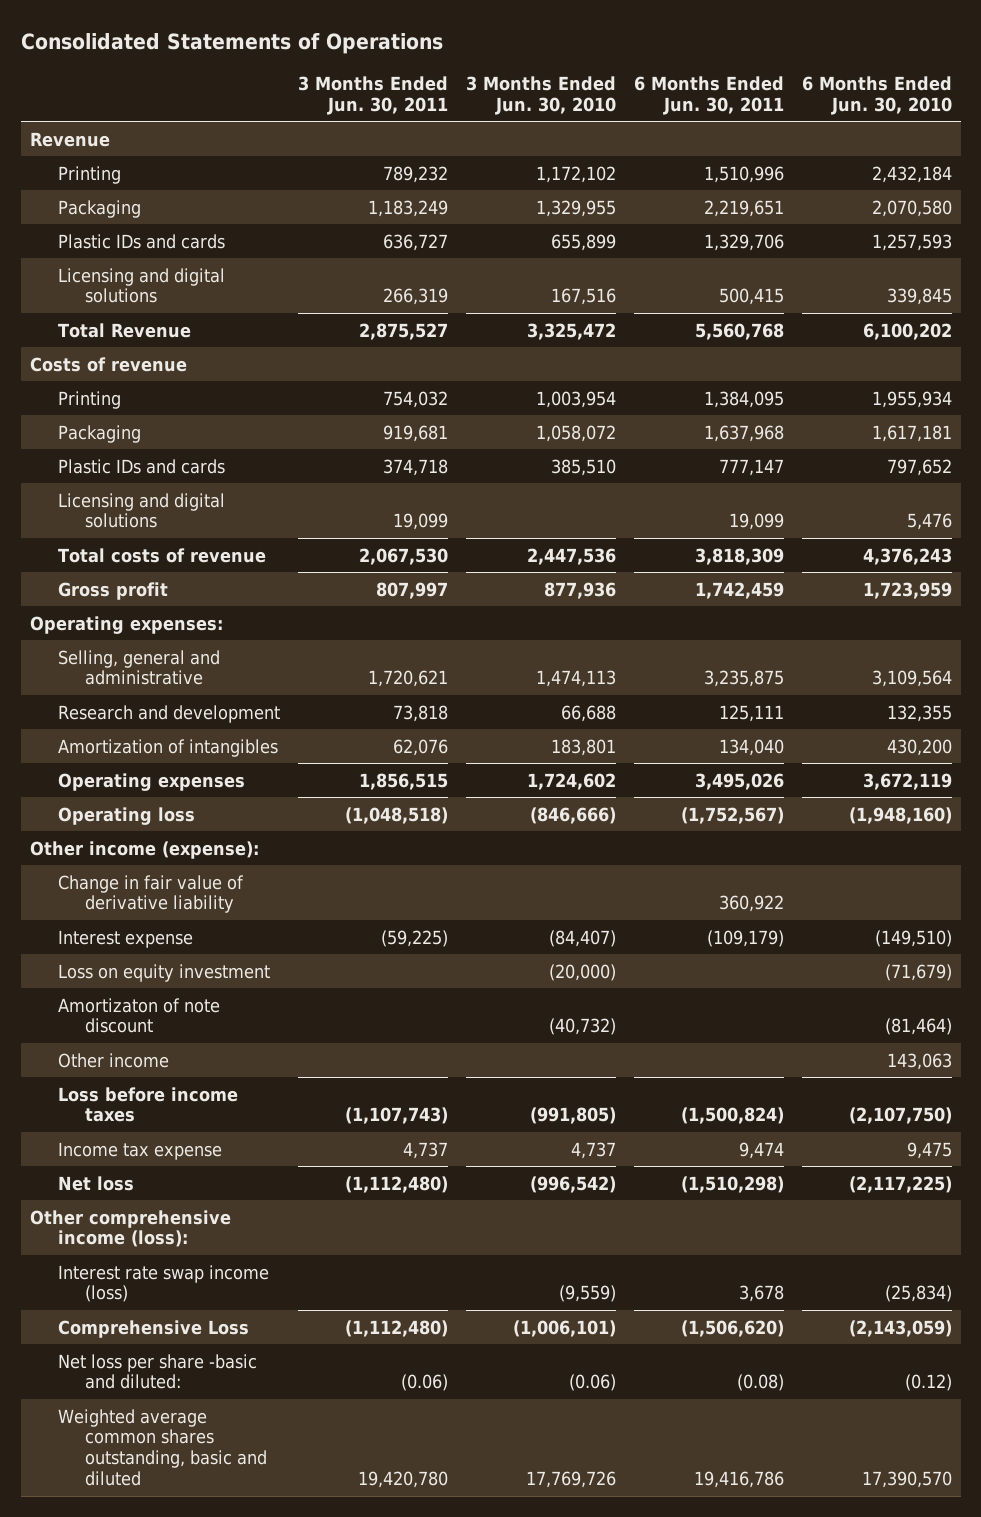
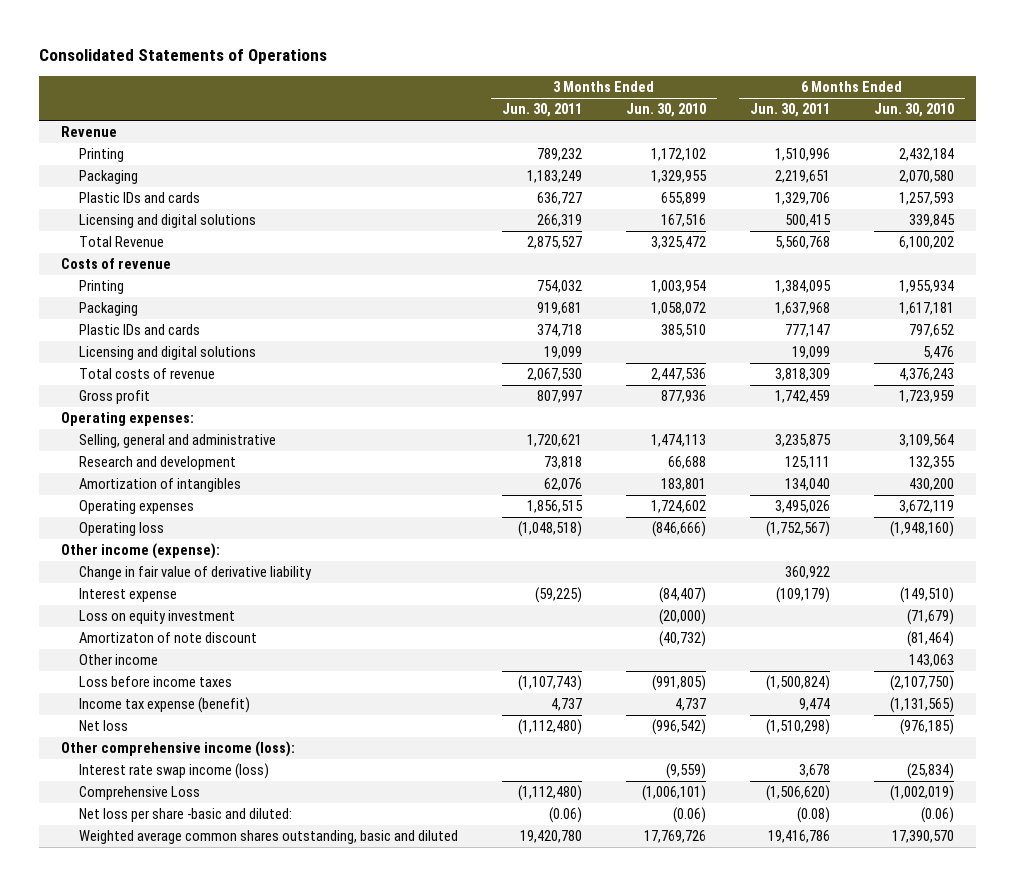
- Income tax expense | 4,737 | 4,737 | 9,474 | 9,475
- Net loss | (1,112,480) | (996,542) | (1,510,298) | (2,117,225)
+ Income tax expense (benefit) | 4,737 | 4,737 | 9,474 | (1,131,565)
+ Net loss | (1,112,480) | (996,542) | (1,510,298) | (976,185)
- Comprehensive Loss | (1,112,480) | (1,006,101) | (1,506,620) | (2,143,059)
- Net loss per share -basic and diluted: | (0.06) | (0.06) | (0.08) | (0.12)
+ Comprehensive Loss | (1,112,480) | (1,006,101) | (1,506,620) | (1,002,019)
+ Net loss per share -basic and diluted: | (0.06) | (0.06) | (0.08) | (0.06)

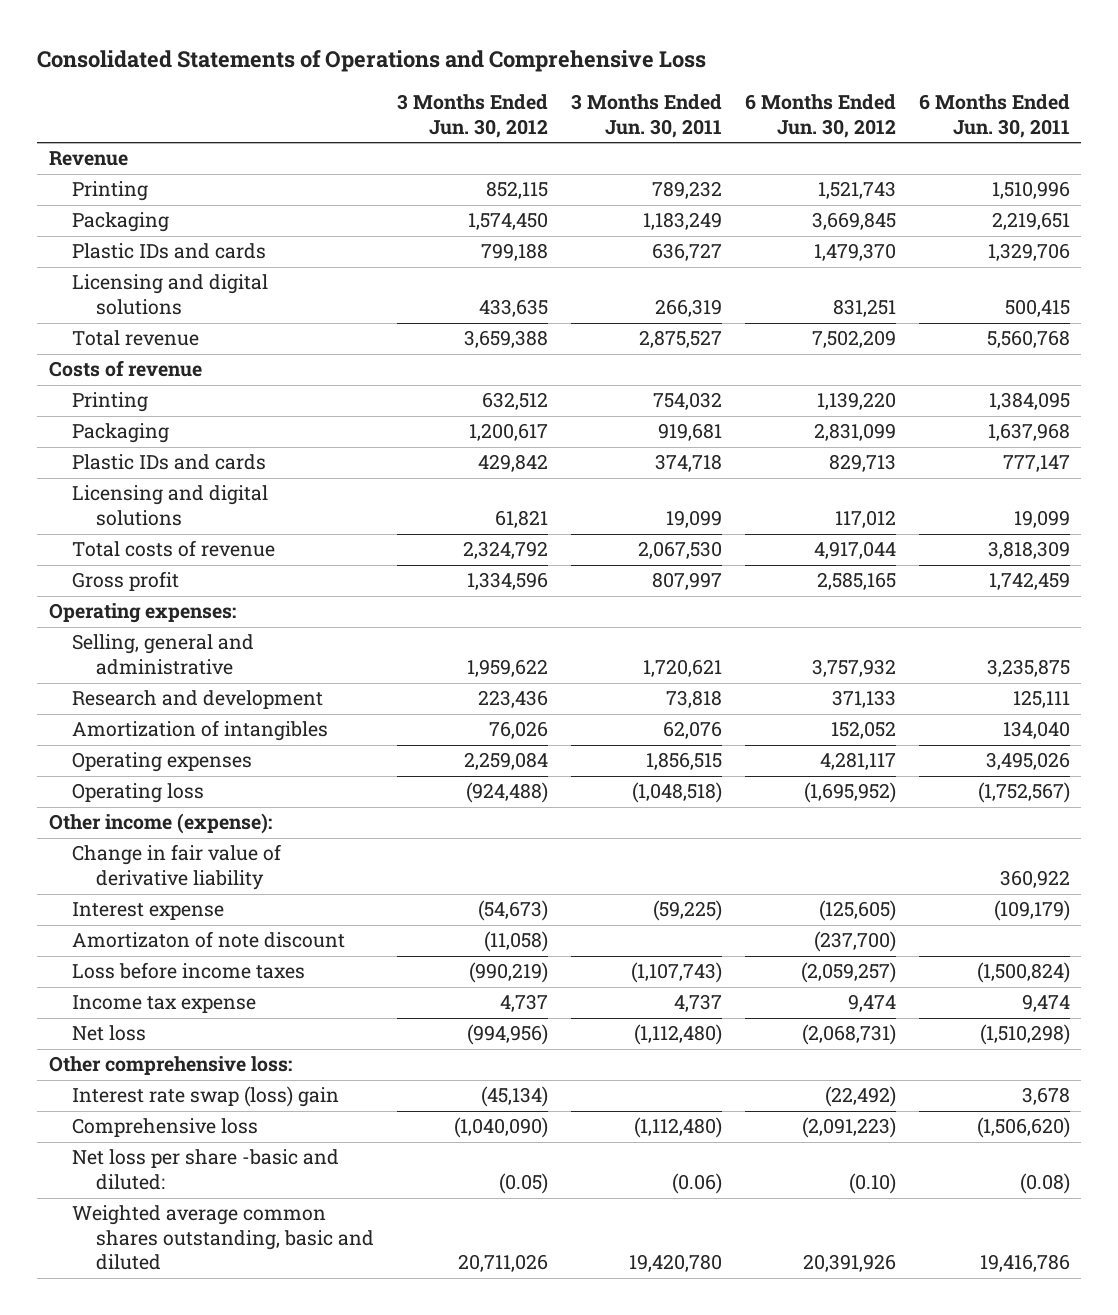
- Consolidated Statements of Operations
+ Consolidated Statements of Operations and Comprehensive Loss
- | 3 Months Ended Jun. 30, 2011 | 3 Months Ended Jun. 30, 2010 | 6 Months Ended Jun. 30, 2011 | 6 Months Ended Jun. 30, 2010
+ | 3 Months Ended Jun. 30, 2012 | 3 Months Ended Jun. 30, 2011 | 6 Months Ended Jun. 30, 2012 | 6 Months Ended Jun. 30, 2011
- Total Revenue | 2,875,527 | 3,325,472 | 5,560,768 | 6,100,202
+ Total revenue | 3,659,388 | 2,875,527 | 7,502,209 | 5,560,768
- Loss on equity investment | | (20,000) | | (71,679)
- Other income | | | | 143,063
- Income tax expense (benefit) | 4,737 | 4,737 | 9,474 | (1,131,565)
+ Income tax expense | 4,737 | 4,737 | 9,474 | 9,474
- Other comprehensive income (loss):
- Interest rate swap income (loss) | | (9,559) | 3,678 | (25,834)
- Comprehensive Loss | (1,112,480) | (1,006,101) | (1,506,620) | (1,002,019)
+ Other comprehensive loss:
+ Interest rate swap (loss) gain | (45,134) | | (22,492) | 3,678
+ Comprehensive loss | (1,040,090) | (1,112,480) | (2,091,223) | (1,506,620)

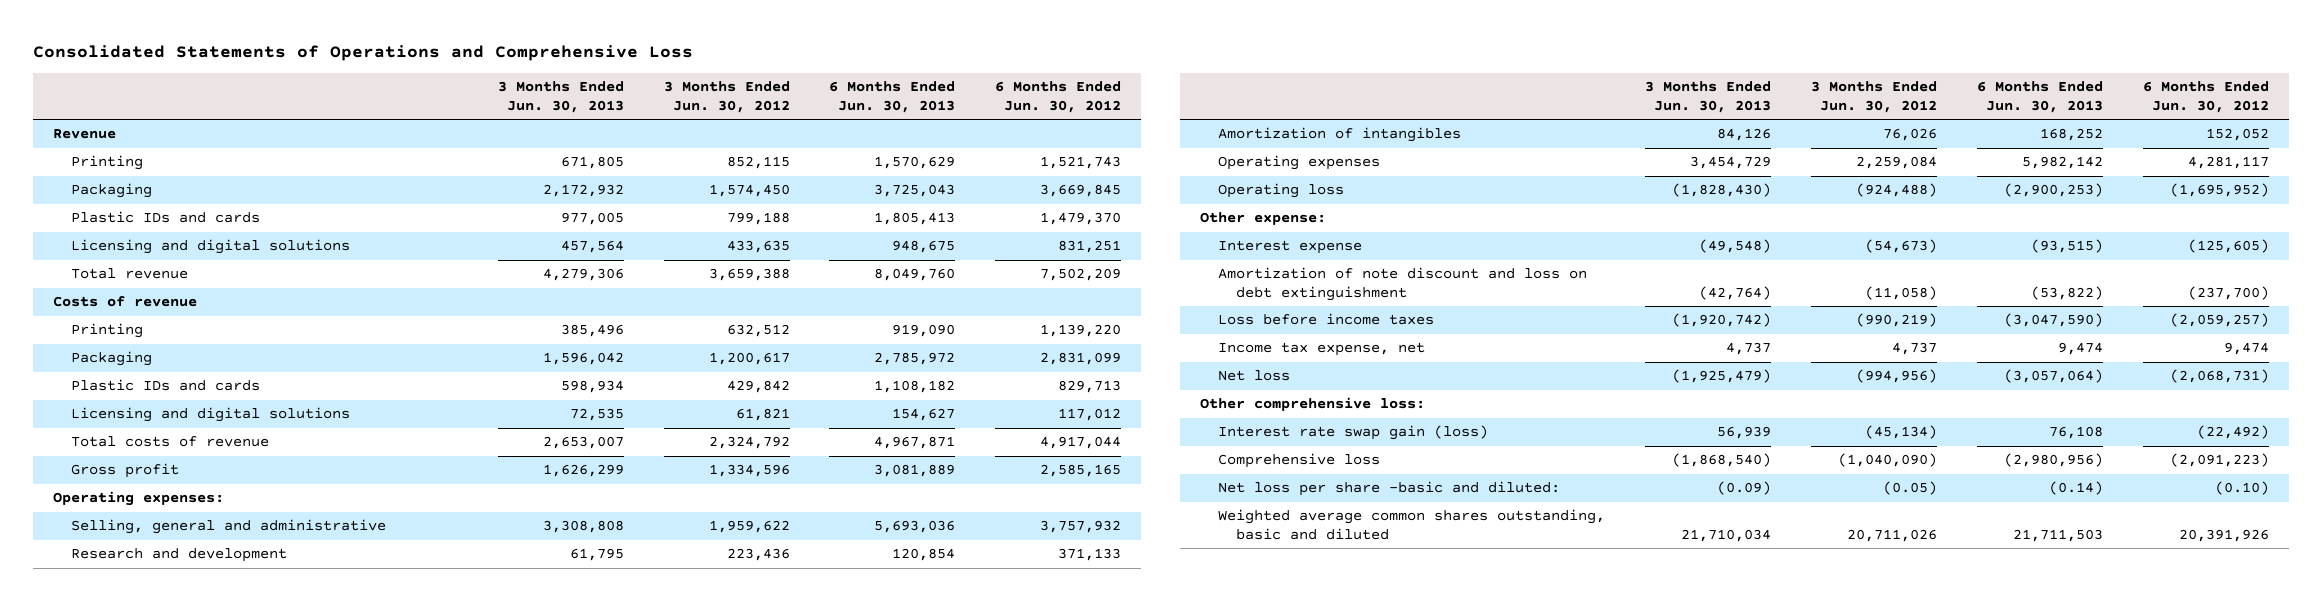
- | 3 Months Ended Jun. 30, 2012 | 3 Months Ended Jun. 30, 2011 | 6 Months Ended Jun. 30, 2012 | 6 Months Ended Jun. 30, 2011
+ | 3 Months Ended Jun. 30, 2013 | 3 Months Ended Jun. 30, 2012 | 6 Months Ended Jun. 30, 2013 | 6 Months Ended Jun. 30, 2012
- Other income (expense):
- Change in fair value of derivative liability | | | | 360,922
+ Other expense:
- Amortizaton of note discount | (11,058) | | (237,700) |
+ Amortization of note discount and loss on debt extinguishment | (42,764) | (11,058) | (53,822) | (237,700)
- Income tax expense | 4,737 | 4,737 | 9,474 | 9,474
+ Income tax expense, net | 4,737 | 4,737 | 9,474 | 9,474
- Interest rate swap (loss) gain | (45,134) | | (22,492) | 3,678
+ Interest rate swap gain (loss) | 56,939 | (45,134) | 76,108 | (22,492)

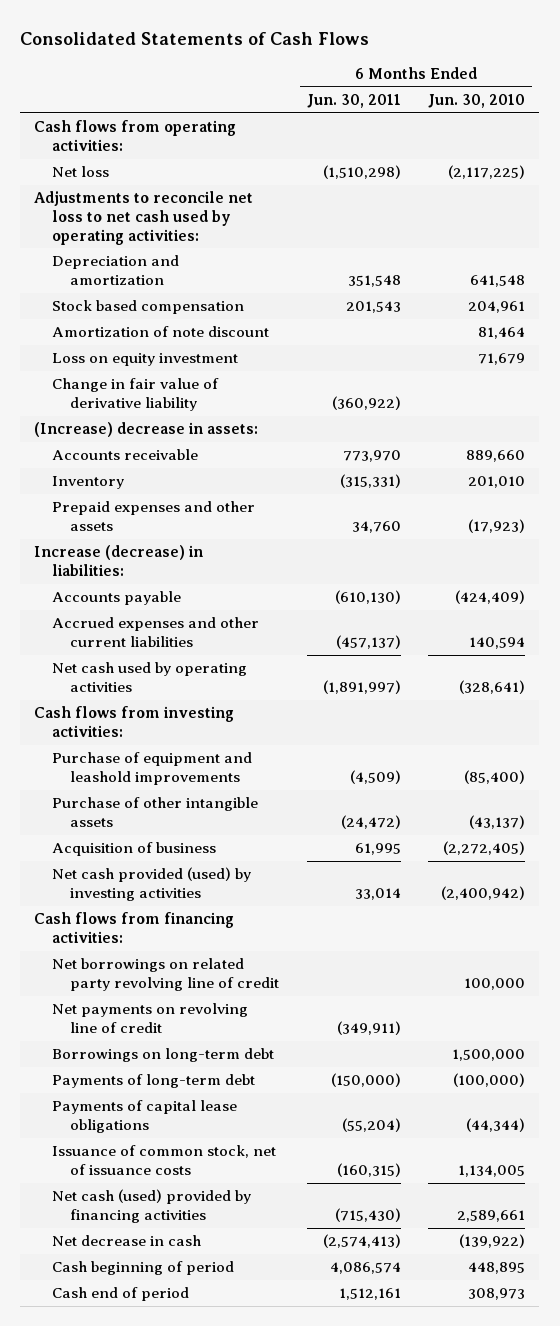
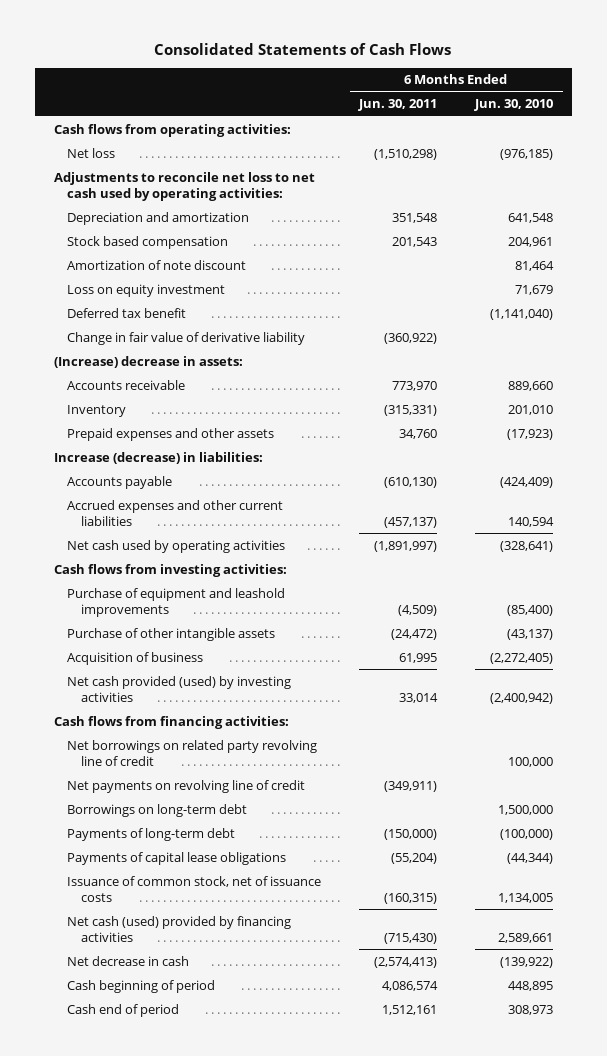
- Net loss | (1,510,298) | (2,117,225)
+ Net loss | (1,510,298) | (976,185)
+ Deferred tax benefit | | (1,141,040)

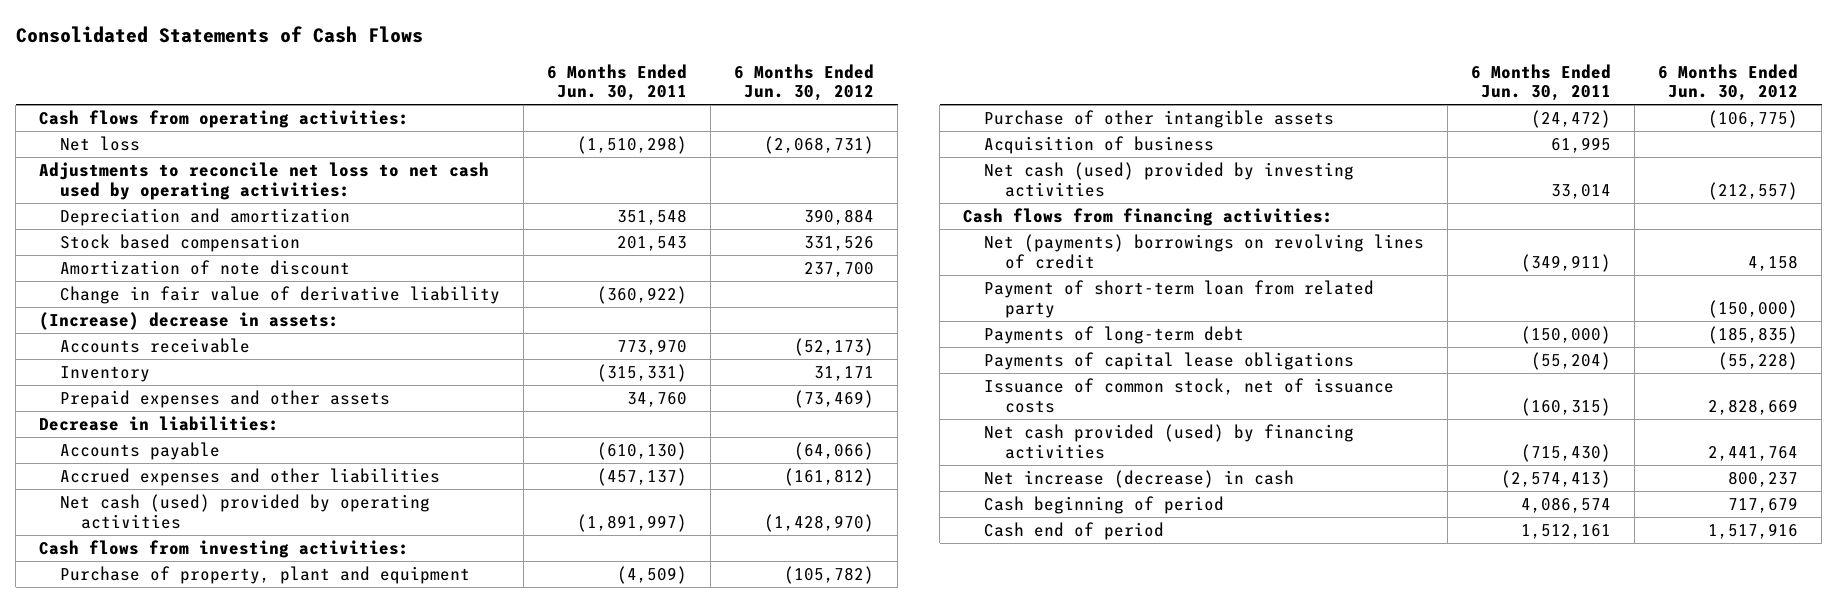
- | 6 Months Ended Jun. 30, 2011 | 6 Months Ended Jun. 30, 2010
+ | 6 Months Ended Jun. 30, 2011 | 6 Months Ended Jun. 30, 2012
- Loss on equity investment | | 71,679
- Deferred tax benefit | | (1,141,040)
- Increase (decrease) in liabilities:
+ Decrease in liabilities:
- Accrued expenses and other current liabilities | (457,137) | 140,594
- Net cash used by operating activities | (1,891,997) | (328,641)
+ Accrued expenses and other liabilities | (457,137) | (161,812)
+ Net cash (used) provided by operating activities | (1,891,997) | (1,428,970)
- Purchase of equipment and leashold improvements | (4,509) | (85,400)
+ Purchase of property, plant and equipment | (4,509) | (105,782)
- Net cash provided (used) by investing activities | 33,014 | (2,400,942)
+ Net cash (used) provided by investing activities | 33,014 | (212,557)
- Net borrowings on related party revolving line of credit | | 100,000
- Net payments on revolving line of credit | (349,911) |
- Borrowings on long-term debt | | 1,500,000
+ Net (payments) borrowings on revolving lines of credit | (349,911) | 4,158
+ Payment of short-term loan from related party | | (150,000)
- Net cash (used) provided by financing activities | (715,430) | 2,589,661
- Net decrease in cash | (2,574,413) | (139,922)
+ Net cash provided (used) by financing activities | (715,430) | 2,441,764
+ Net increase (decrease) in cash | (2,574,413) | 800,237

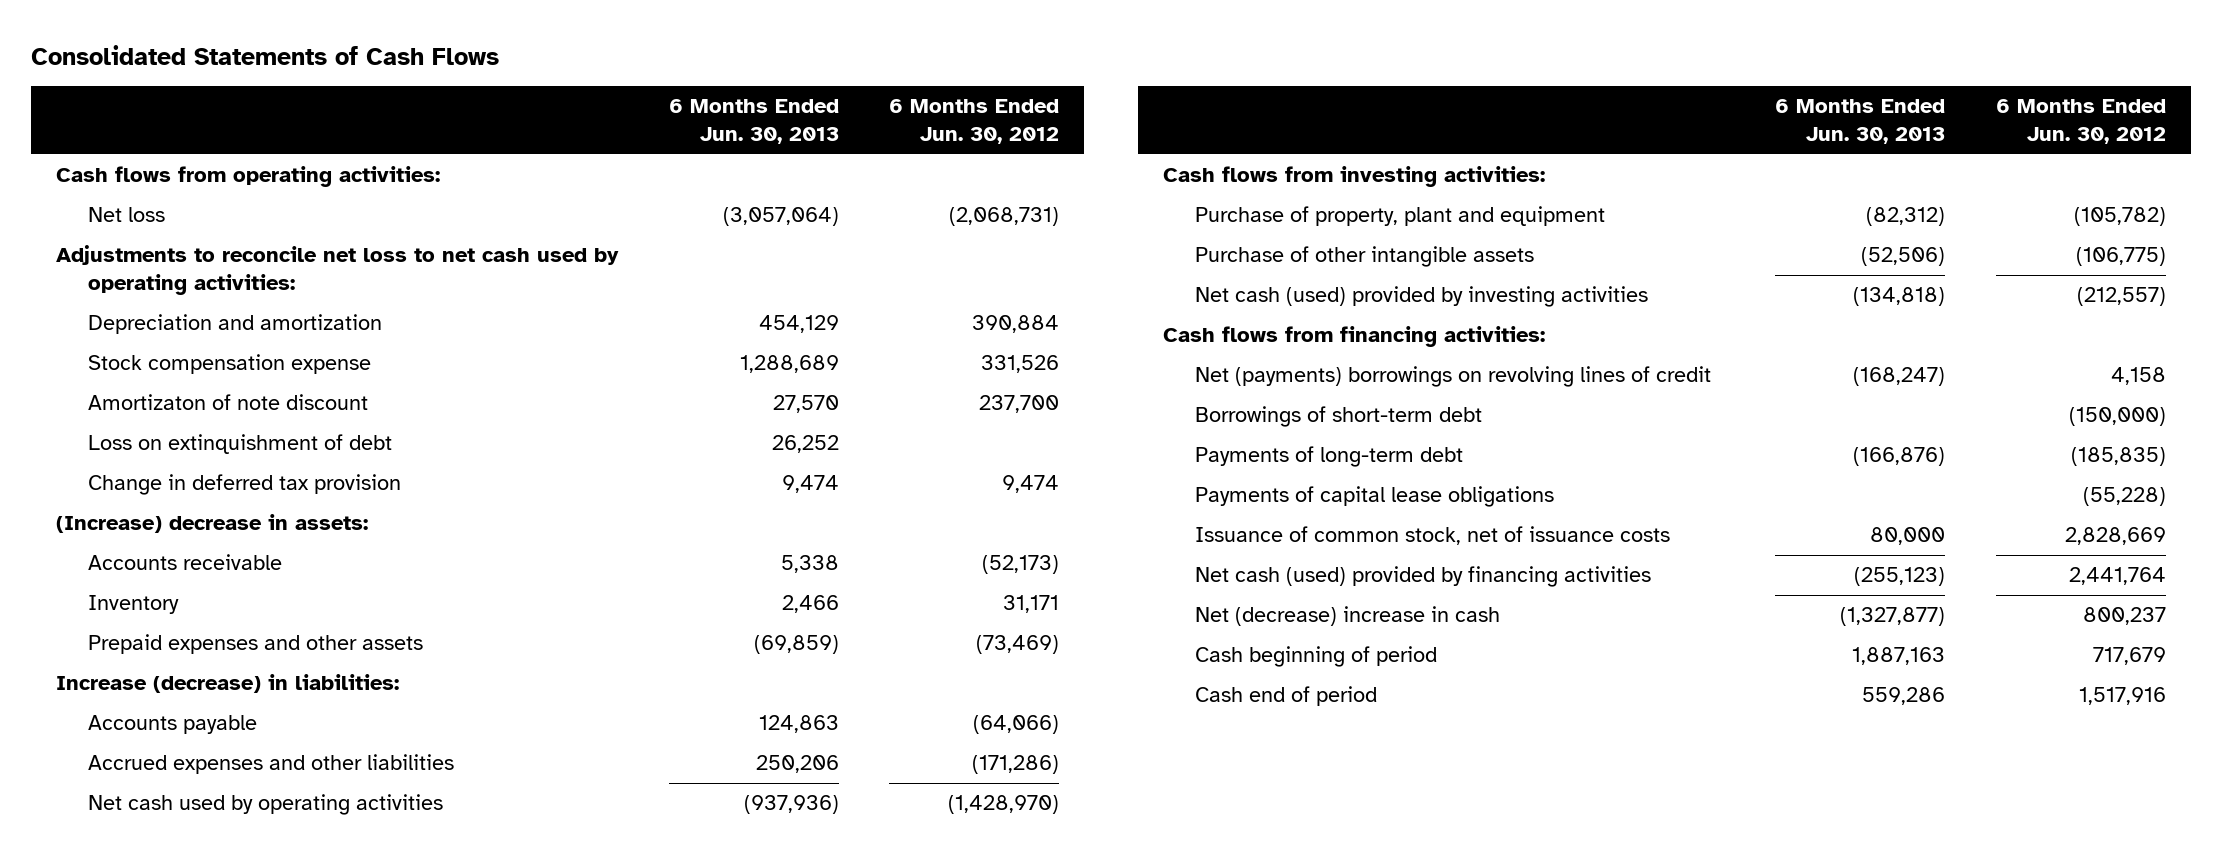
- | 6 Months Ended Jun. 30, 2011 | 6 Months Ended Jun. 30, 2012
+ | 6 Months Ended Jun. 30, 2013 | 6 Months Ended Jun. 30, 2012
- Stock based compensation | 201,543 | 331,526
- Amortization of note discount | | 237,700
- Change in fair value of derivative liability | (360,922) |
+ Stock compensation expense | 1,288,689 | 331,526
+ Amortizaton of note discount | 27,570 | 237,700
+ Loss on extinquishment of debt | 26,252 |
+ Change in deferred tax provision | 9,474 | 9,474
- Decrease in liabilities:
+ Increase (decrease) in liabilities:
- Accrued expenses and other liabilities | (457,137) | (161,812)
- Net cash (used) provided by operating activities | (1,891,997) | (1,428,970)
+ Accrued expenses and other liabilities | 250,206 | (171,286)
+ Net cash used by operating activities | (937,936) | (1,428,970)
- Acquisition of business | 61,995 |
- Payment of short-term loan from related party | | (150,000)
+ Borrowings of short-term debt | | (150,000)
- Net cash provided (used) by financing activities | (715,430) | 2,441,764
- Net increase (decrease) in cash | (2,574,413) | 800,237
+ Net cash (used) provided by financing activities | (255,123) | 2,441,764
+ Net (decrease) increase in cash | (1,327,877) | 800,237

